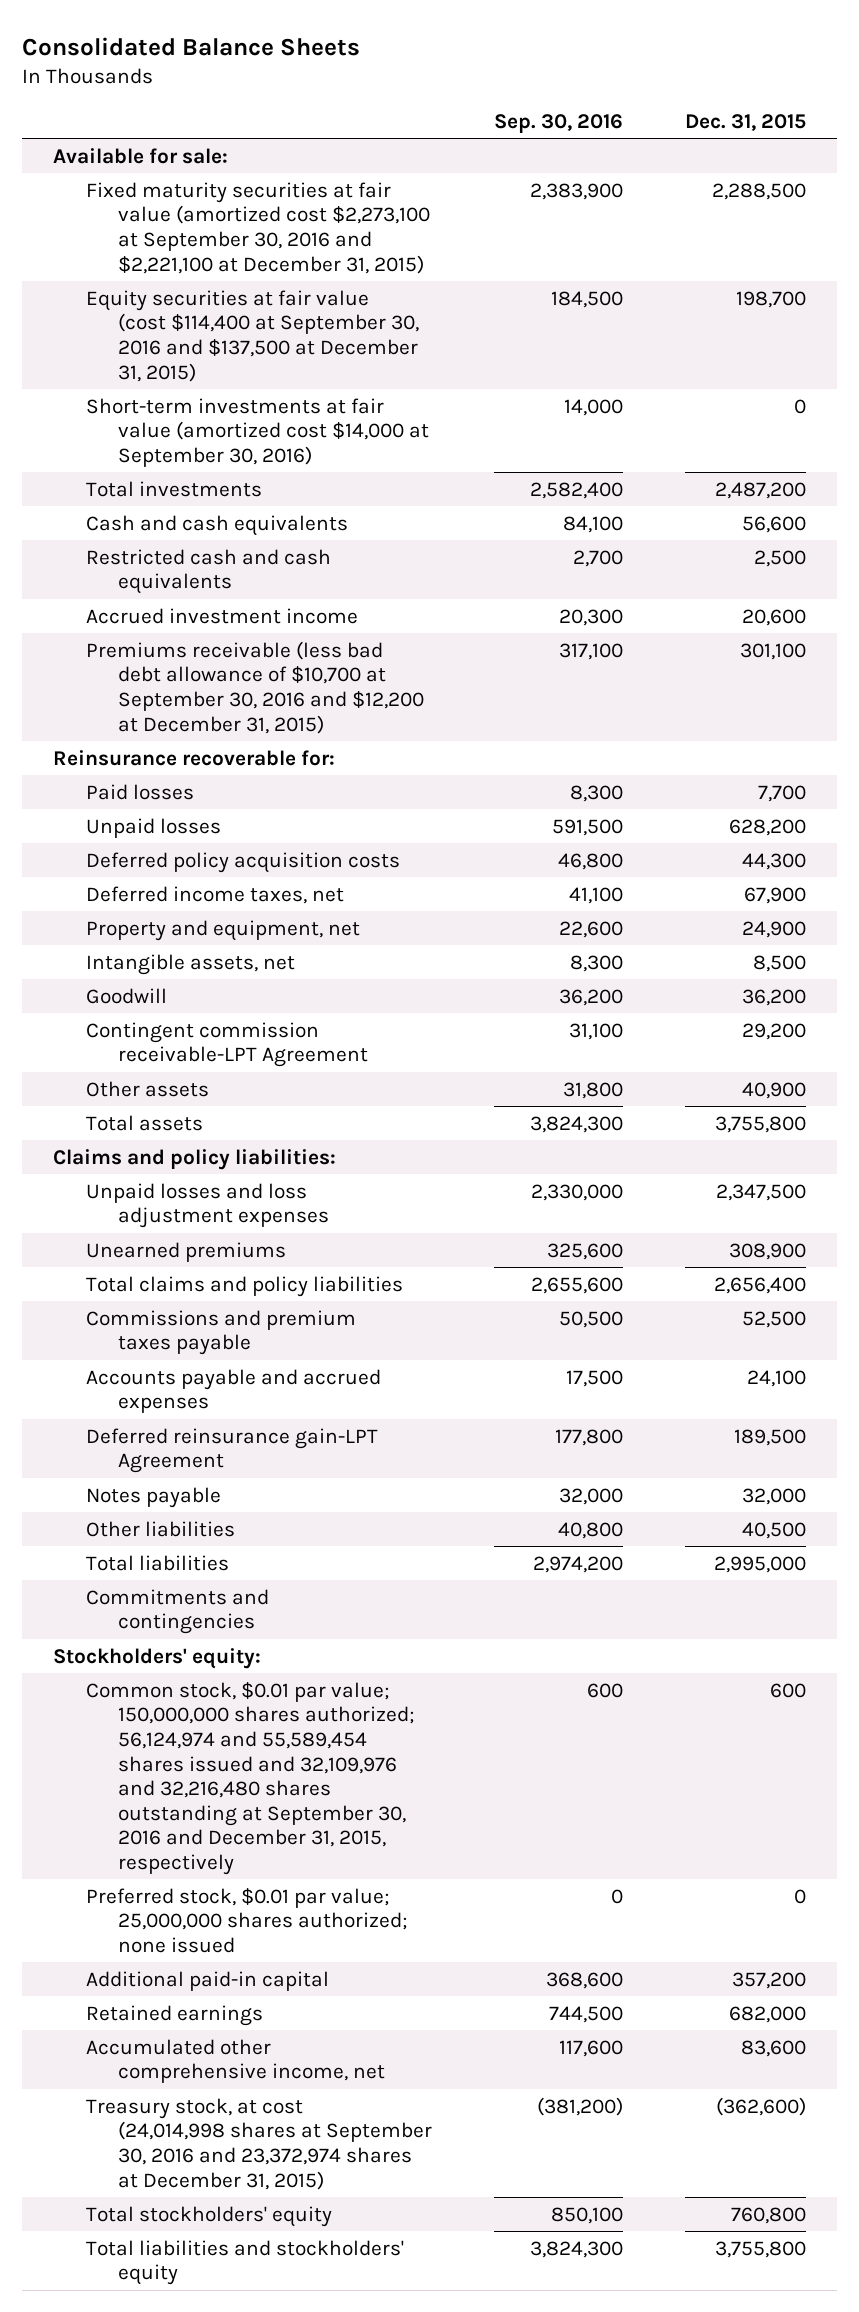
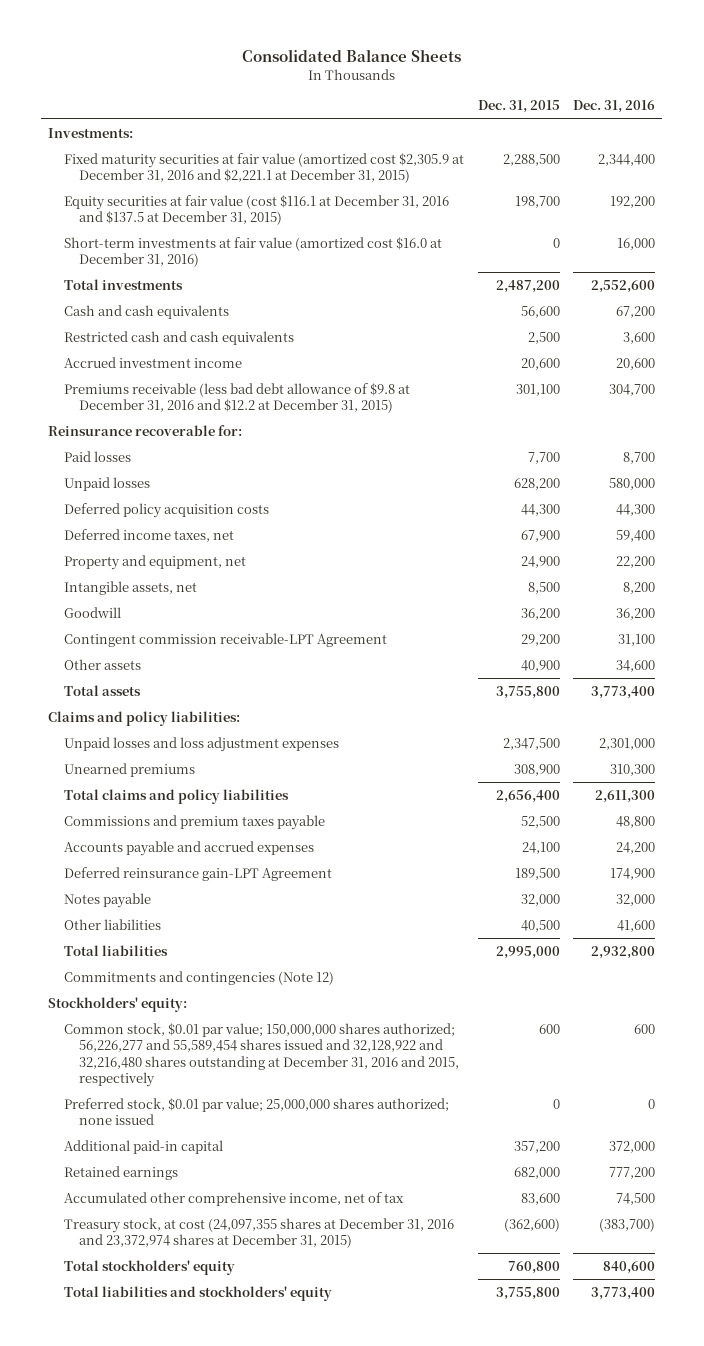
- | Sep. 30, 2016 | Dec. 31, 2015
+ | Dec. 31, 2015 | Dec. 31, 2016
- Available for sale:
- Fixed maturity securities at fair value (amortized cost $2,273,100 at September 30, 2016 and $2,221,100 at December 31, 2015) | 2,383,900 | 2,288,500
- Equity securities at fair value (cost $114,400 at September 30, 2016 and $137,500 at December 31, 2015) | 184,500 | 198,700
- Short-term investments at fair value (amortized cost $14,000 at September 30, 2016) | 14,000 | 0
+ Investments:
+ Fixed maturity securities at fair value (amortized cost $2,305.9 at December 31, 2016 and $2,221.1 at December 31, 2015) | 2,288,500 | 2,344,400
+ Equity securities at fair value (cost $116.1 at December 31, 2016 and $137.5 at December 31, 2015) | 198,700 | 192,200
+ Short-term investments at fair value (amortized cost $16.0 at December 31, 2016) | 0 | 16,000
- Premiums receivable (less bad debt allowance of $10,700 at September 30, 2016 and $12,200 at December 31, 2015) | 317,100 | 301,100
+ Premiums receivable (less bad debt allowance of $9.8 at December 31, 2016 and $12.2 at December 31, 2015) | 301,100 | 304,700
- Commitments and contingencies
+ Commitments and contingencies (Note 12)
- Common stock, $0.01 par value; 150,000,000 shares authorized; 56,124,974 and 55,589,454 shares issued and 32,109,976 and 32,216,480 shares outstanding at September 30, 2016 and December 31, 2015, respectively | 600 | 600
+ Common stock, $0.01 par value; 150,000,000 shares authorized; 56,226,277 and 55,589,454 shares issued and 32,128,922 and 32,216,480 shares outstanding at December 31, 2016 and 2015, respectively | 600 | 600
- Accumulated other comprehensive income, net | 117,600 | 83,600
- Treasury stock, at cost (24,014,998 shares at September 30, 2016 and 23,372,974 shares at December 31, 2015) | (381,200) | (362,600)
+ Accumulated other comprehensive income, net of tax | 83,600 | 74,500
+ Treasury stock, at cost (24,097,355 shares at December 31, 2016 and 23,372,974 shares at December 31, 2015) | (362,600) | (383,700)

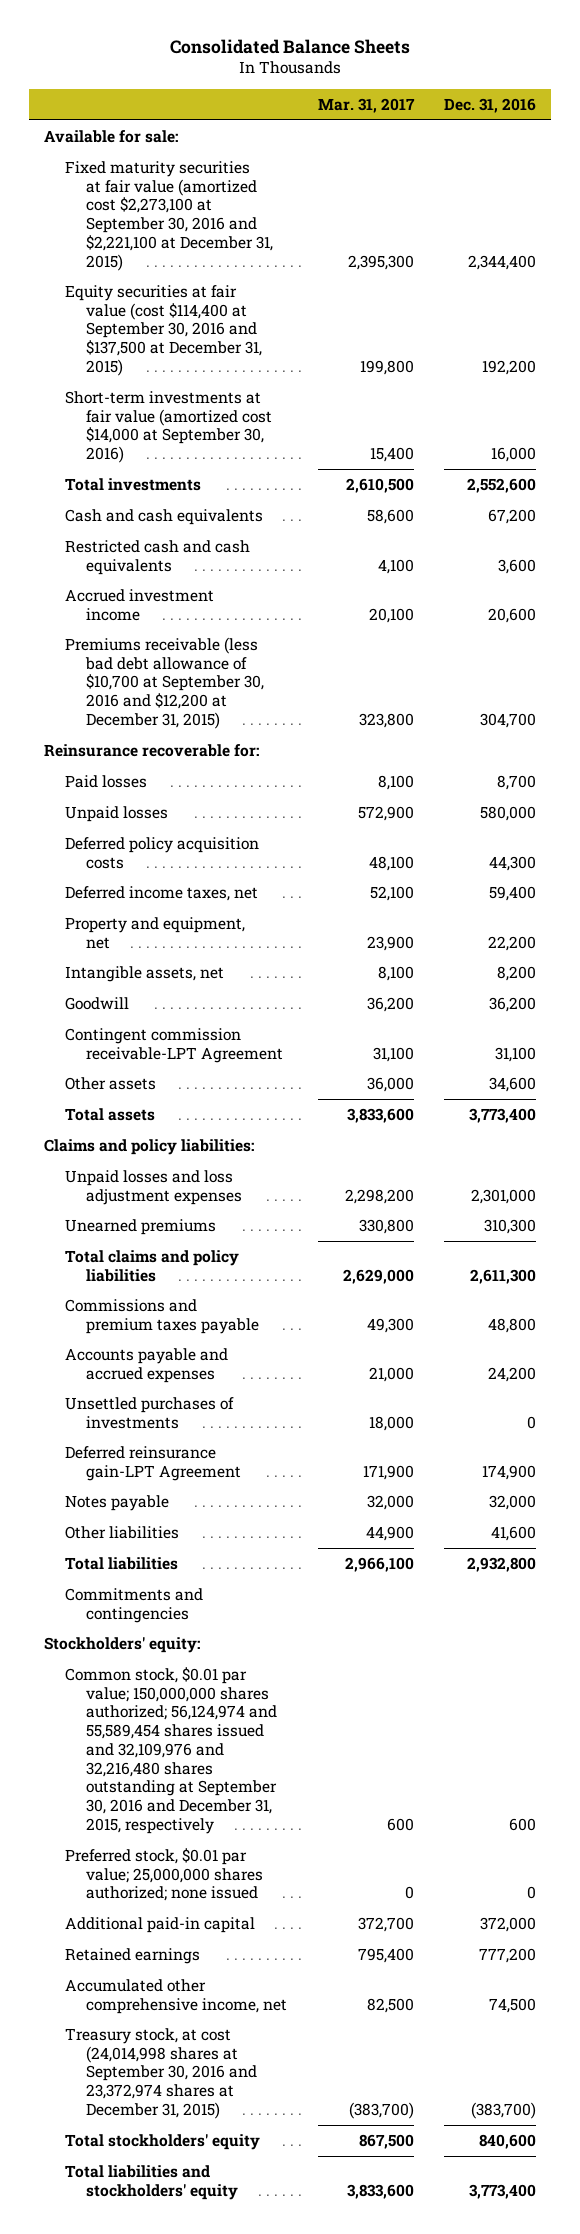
- | Dec. 31, 2015 | Dec. 31, 2016
+ | Mar. 31, 2017 | Dec. 31, 2016
- Investments:
- Fixed maturity securities at fair value (amortized cost $2,305.9 at December 31, 2016 and $2,221.1 at December 31, 2015) | 2,288,500 | 2,344,400
- Equity securities at fair value (cost $116.1 at December 31, 2016 and $137.5 at December 31, 2015) | 198,700 | 192,200
- Short-term investments at fair value (amortized cost $16.0 at December 31, 2016) | 0 | 16,000
+ Available for sale:
+ Fixed maturity securities at fair value (amortized cost $2,273,100 at September 30, 2016 and $2,221,100 at December 31, 2015) | 2,395,300 | 2,344,400
+ Equity securities at fair value (cost $114,400 at September 30, 2016 and $137,500 at December 31, 2015) | 199,800 | 192,200
+ Short-term investments at fair value (amortized cost $14,000 at September 30, 2016) | 15,400 | 16,000
- Premiums receivable (less bad debt allowance of $9.8 at December 31, 2016 and $12.2 at December 31, 2015) | 301,100 | 304,700
+ Premiums receivable (less bad debt allowance of $10,700 at September 30, 2016 and $12,200 at December 31, 2015) | 323,800 | 304,700
+ Unsettled purchases of investments | 18,000 | 0
- Commitments and contingencies (Note 12)
+ Commitments and contingencies
- Common stock, $0.01 par value; 150,000,000 shares authorized; 56,226,277 and 55,589,454 shares issued and 32,128,922 and 32,216,480 shares outstanding at December 31, 2016 and 2015, respectively | 600 | 600
+ Common stock, $0.01 par value; 150,000,000 shares authorized; 56,124,974 and 55,589,454 shares issued and 32,109,976 and 32,216,480 shares outstanding at September 30, 2016 and December 31, 2015, respectively | 600 | 600
- Accumulated other comprehensive income, net of tax | 83,600 | 74,500
- Treasury stock, at cost (24,097,355 shares at December 31, 2016 and 23,372,974 shares at December 31, 2015) | (362,600) | (383,700)
+ Accumulated other comprehensive income, net | 82,500 | 74,500
+ Treasury stock, at cost (24,014,998 shares at September 30, 2016 and 23,372,974 shares at December 31, 2015) | (383,700) | (383,700)

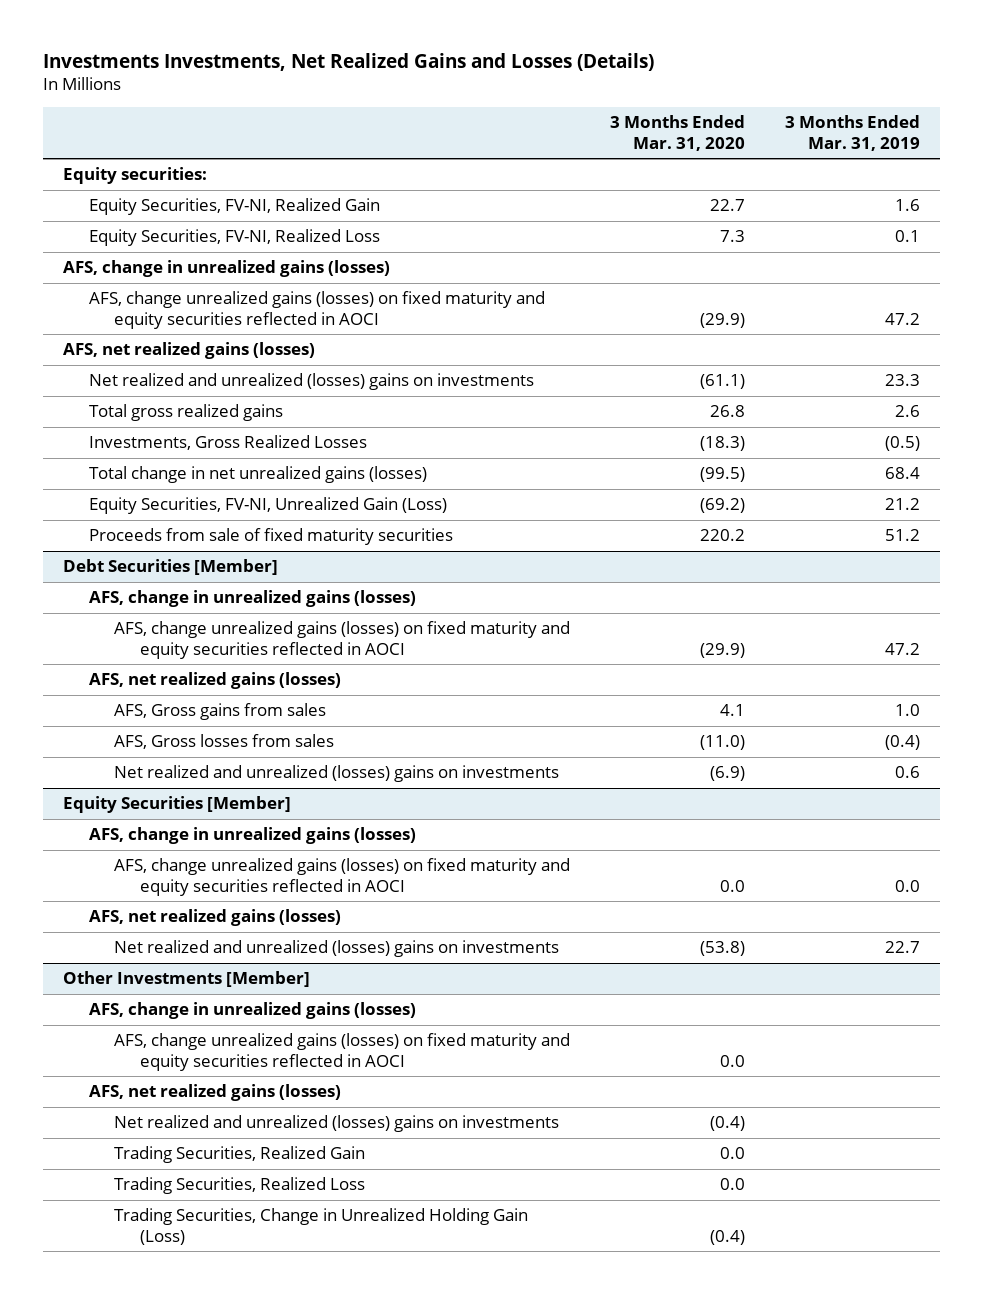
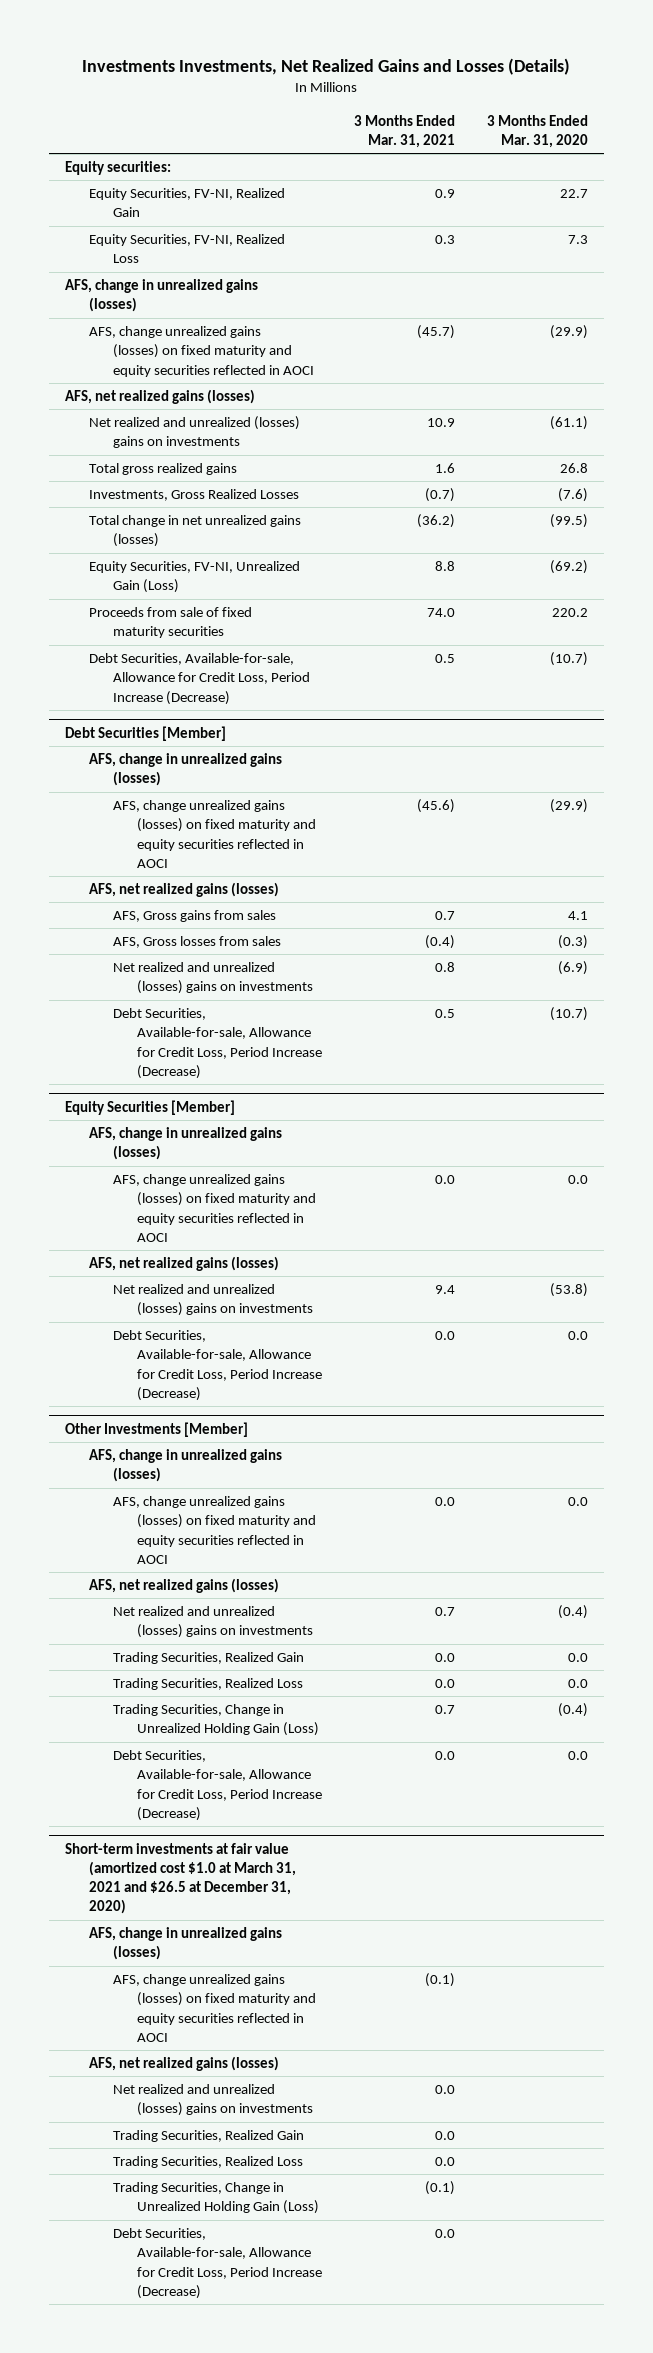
- | 3 Months Ended Mar. 31, 2020 | 3 Months Ended Mar. 31, 2019
+ | 3 Months Ended Mar. 31, 2021 | 3 Months Ended Mar. 31, 2020
- Investments, Gross Realized Losses | (18.3) | (0.5)
+ Investments, Gross Realized Losses | (0.7) | (7.6)
+ Debt Securities, Available-for-sale, Allowance for Credit Loss, Period Increase (Decrease) | 0.5 | (10.7)
@ Debt Securities [Member]
- AFS, Gross losses from sales | (11.0) | (0.4)
+ AFS, Gross losses from sales | (0.4) | (0.3)
+ Debt Securities, Available-for-sale, Allowance for Credit Loss, Period Increase (Decrease) | 0.5 | (10.7)
@ Equity Securities [Member]
+ Debt Securities, Available-for-sale, Allowance for Credit Loss, Period Increase (Decrease) | 0.0 | 0.0
@ Other Investments [Member]
+ Debt Securities, Available-for-sale, Allowance for Credit Loss, Period Increase (Decrease) | 0.0 | 0.0
+ Short-term investments at fair value (amortized cost $1.0 at March 31, 2021 and $26.5 at December 31, 2020)
+ AFS, change in unrealized gains (losses)
+ AFS, change unrealized gains (losses) on fixed maturity and equity securities reflected in AOCI | (0.1) |
+ AFS, net realized gains (losses)
+ Net realized and unrealized (losses) gains on investments | 0.0 |
+ Trading Securities, Realized Gain | 0.0 |
+ Trading Securities, Realized Loss | 0.0 |
+ Trading Securities, Change in Unrealized Holding Gain (Loss) | (0.1) |
+ Debt Securities, Available-for-sale, Allowance for Credit Loss, Period Increase (Decrease) | 0.0 |

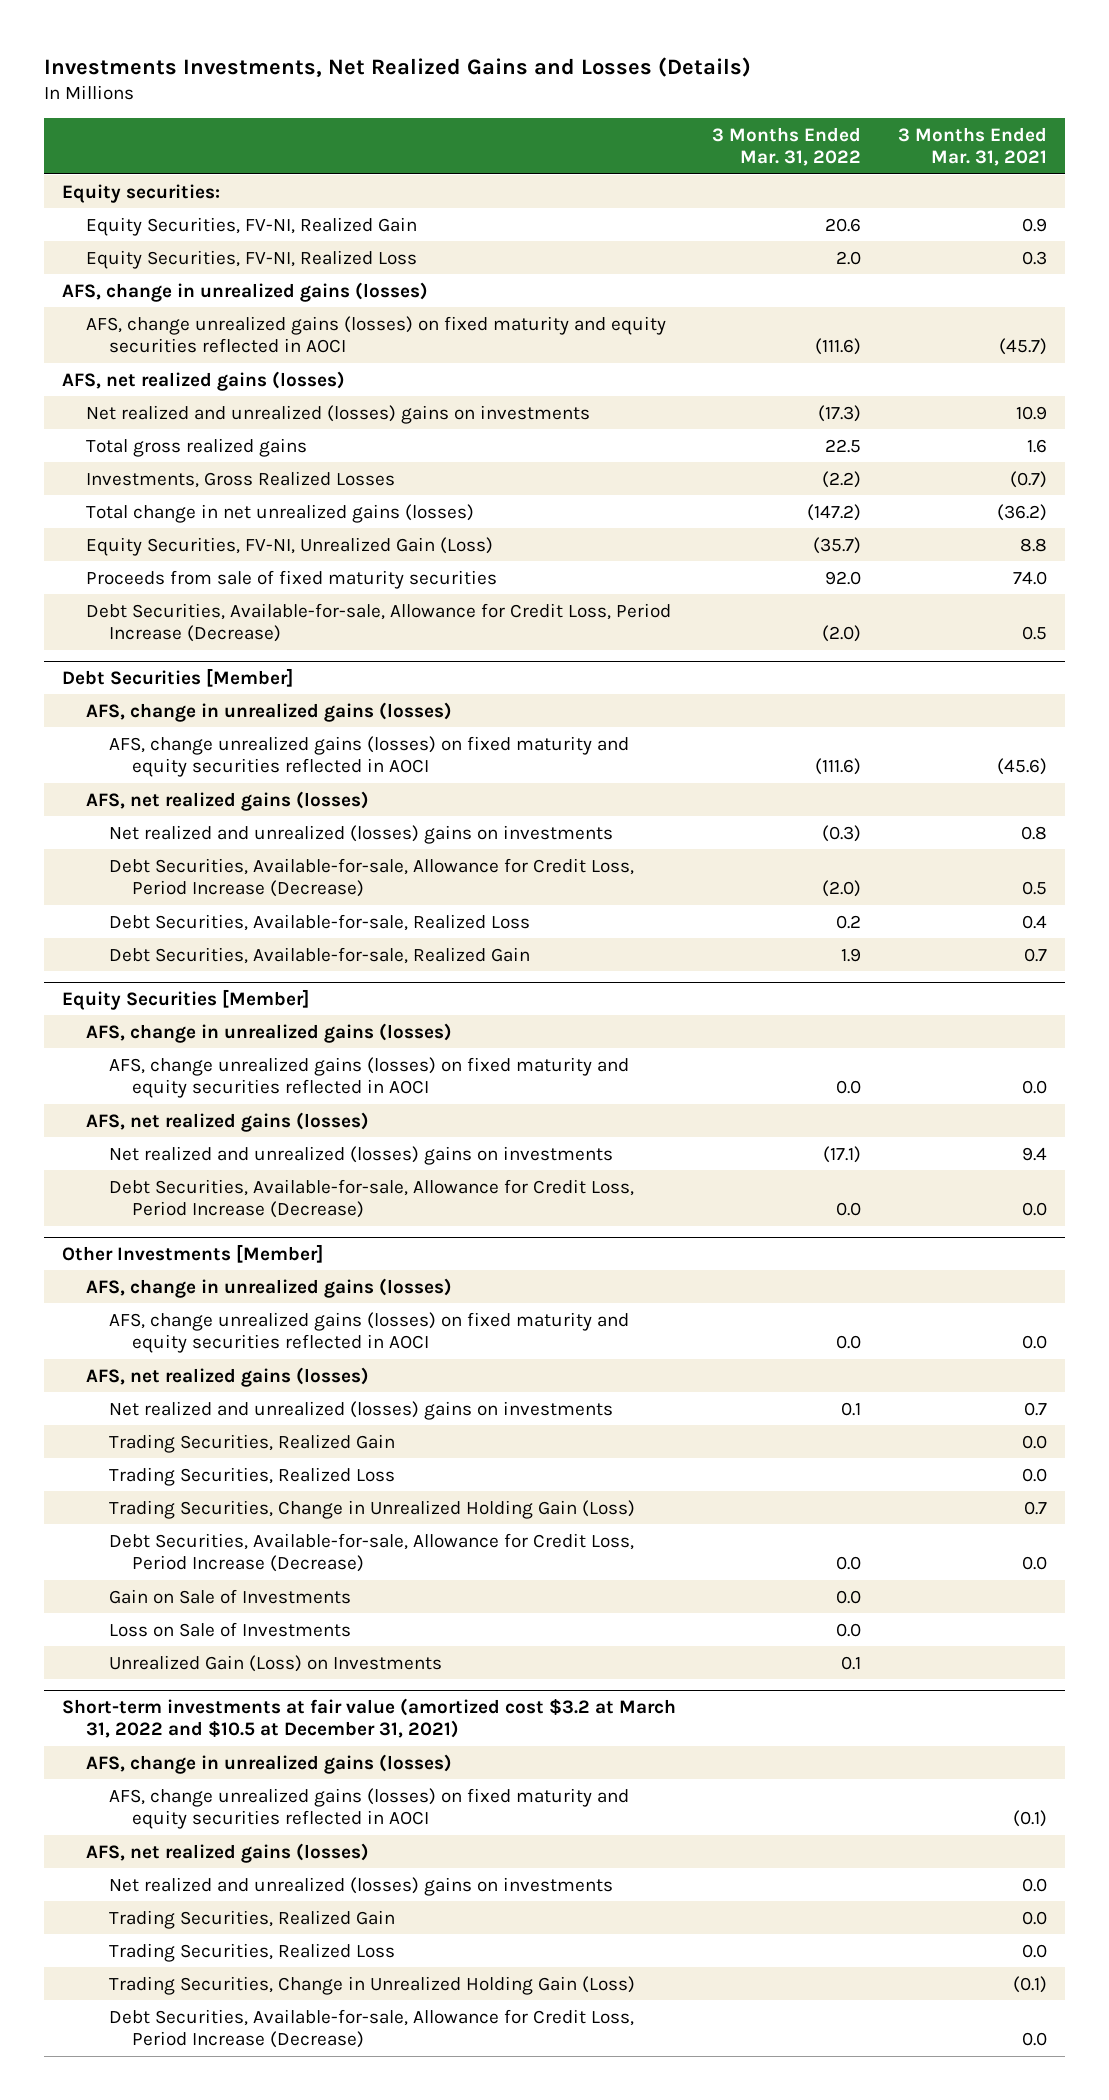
- | 3 Months Ended Mar. 31, 2021 | 3 Months Ended Mar. 31, 2020
+ | 3 Months Ended Mar. 31, 2022 | 3 Months Ended Mar. 31, 2021
@ Debt Securities [Member]
- AFS, Gross gains from sales | 0.7 | 4.1
- AFS, Gross losses from sales | (0.4) | (0.3)
+ Debt Securities, Available-for-sale, Realized Loss | 0.2 | 0.4
+ Debt Securities, Available-for-sale, Realized Gain | 1.9 | 0.7
- Short-term investments at fair value (amortized cost $1.0 at March 31, 2021 and $26.5 at December 31, 2020)
@ Other Investments [Member]
+ Gain on Sale of Investments | 0.0 |
+ Loss on Sale of Investments | 0.0 |
+ Unrealized Gain (Loss) on Investments | 0.1 |
+ Short-term investments at fair value (amortized cost $3.2 at March 31, 2022 and $10.5 at December 31, 2021)

